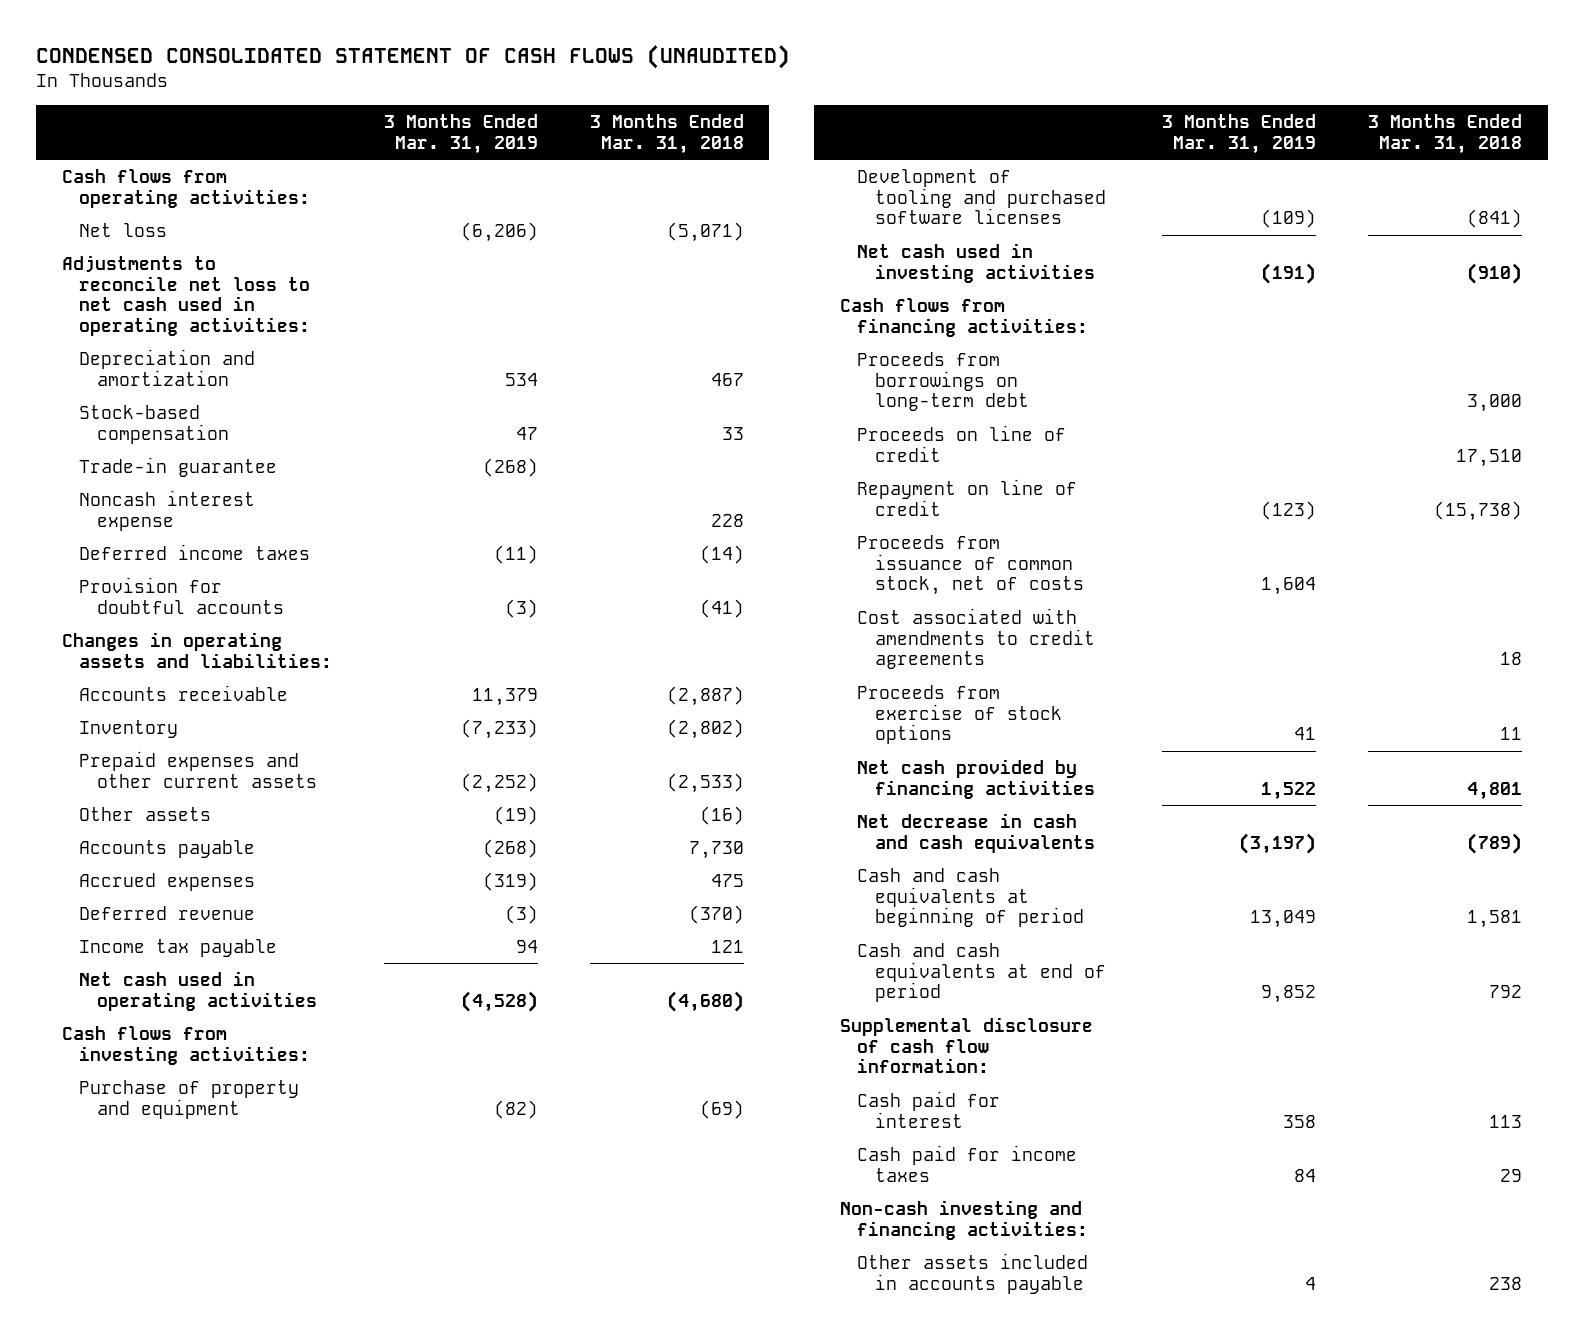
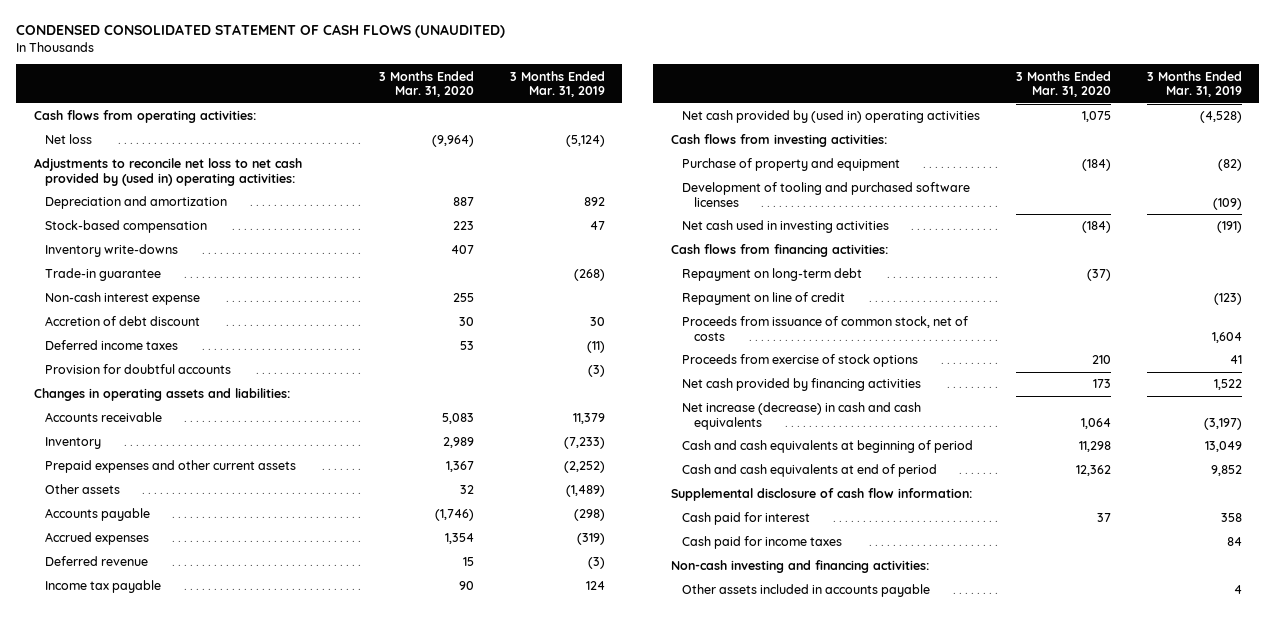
- | 3 Months Ended Mar. 31, 2019 | 3 Months Ended Mar. 31, 2018
+ | 3 Months Ended Mar. 31, 2020 | 3 Months Ended Mar. 31, 2019
- Net loss | (6,206) | (5,071)
- Adjustments to reconcile net loss to net cash used in operating activities:
- Depreciation and amortization | 534 | 467
+ Net loss | (9,964) | (5,124)
+ Adjustments to reconcile net loss to net cash provided by (used in) operating activities:
+ Depreciation and amortization | 887 | 892
+ Inventory write-downs | 407 |
- Noncash interest expense | | 228
+ Non-cash interest expense | 255 |
+ Accretion of debt discount | 30 | 30
- Other assets | (19) | (16)
- Accounts payable | (268) | 7,730
+ Other assets | 32 | (1,489)
+ Accounts payable | (1,746) | (298)
- Income tax payable | 94 | 121
- Net cash used in operating activities | (4,528) | (4,680)
+ Income tax payable | 90 | 124
+ Net cash provided by (used in) operating activities | 1,075 | (4,528)
- Proceeds from borrowings on long-term debt | | 3,000
- Proceeds on line of credit | | 17,510
+ Repayment on long-term debt | (37) |
- Cost associated with amendments to credit agreements | | 18
- Net decrease in cash and cash equivalents | (3,197) | (789)
+ Net increase (decrease) in cash and cash equivalents | 1,064 | (3,197)

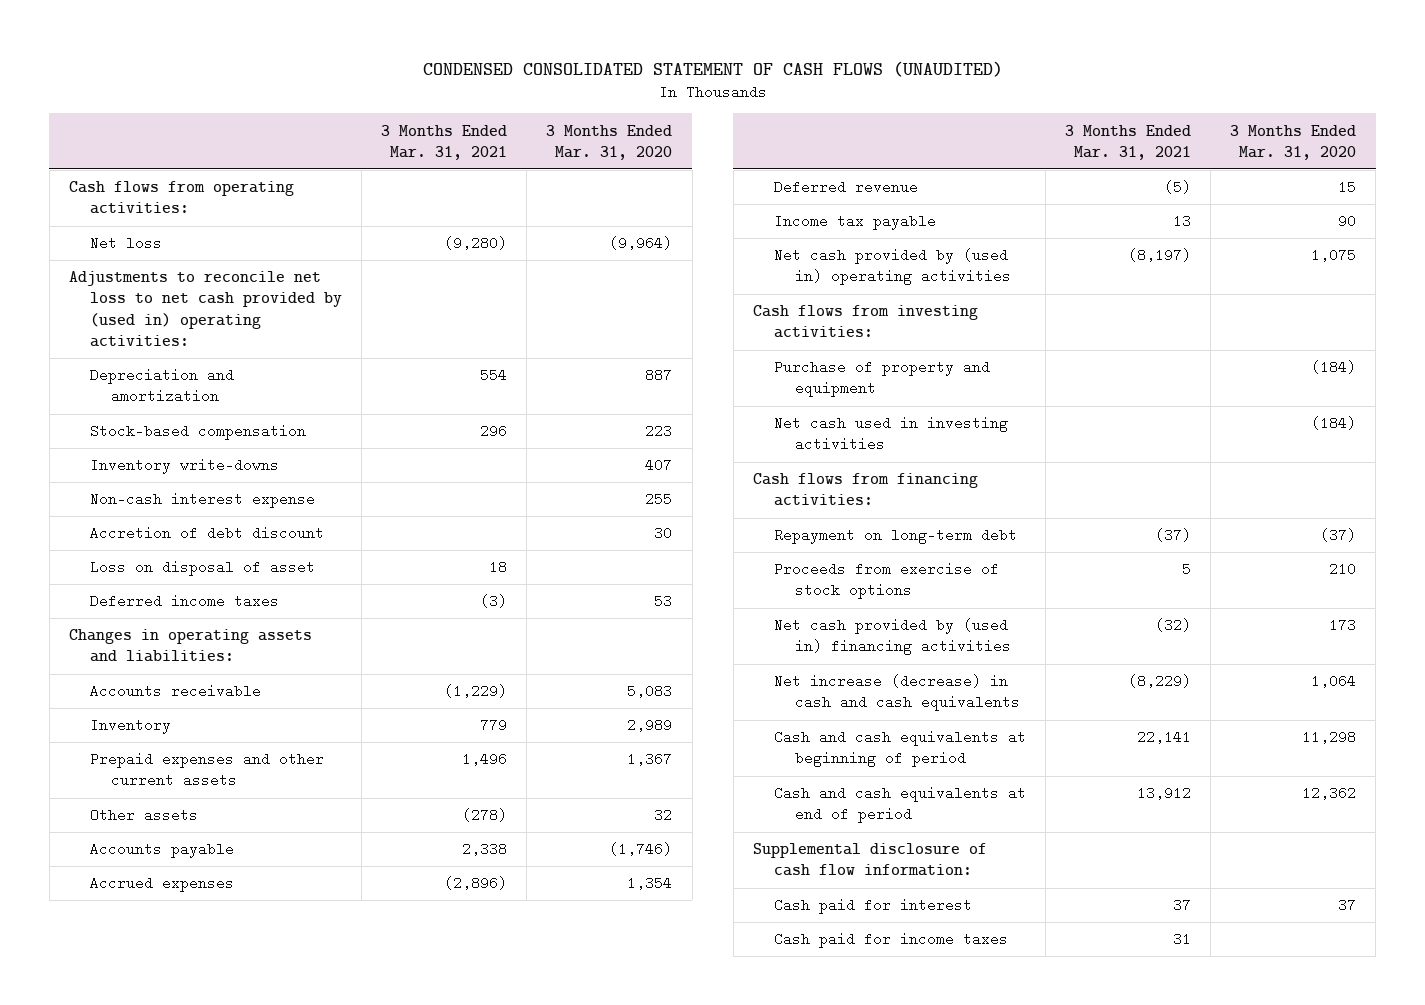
- | 3 Months Ended Mar. 31, 2020 | 3 Months Ended Mar. 31, 2019
+ | 3 Months Ended Mar. 31, 2021 | 3 Months Ended Mar. 31, 2020
- Trade-in guarantee | | (268)
+ Loss on disposal of asset | 18 |
- Provision for doubtful accounts | | (3)
- Development of tooling and purchased software licenses | | (109)
- Repayment on line of credit | | (123)
- Proceeds from issuance of common stock, net of costs | | 1,604
- Net cash provided by financing activities | 173 | 1,522
+ Net cash provided by (used in) financing activities | (32) | 173
- Non-cash investing and financing activities:
- Other assets included in accounts payable | | 4

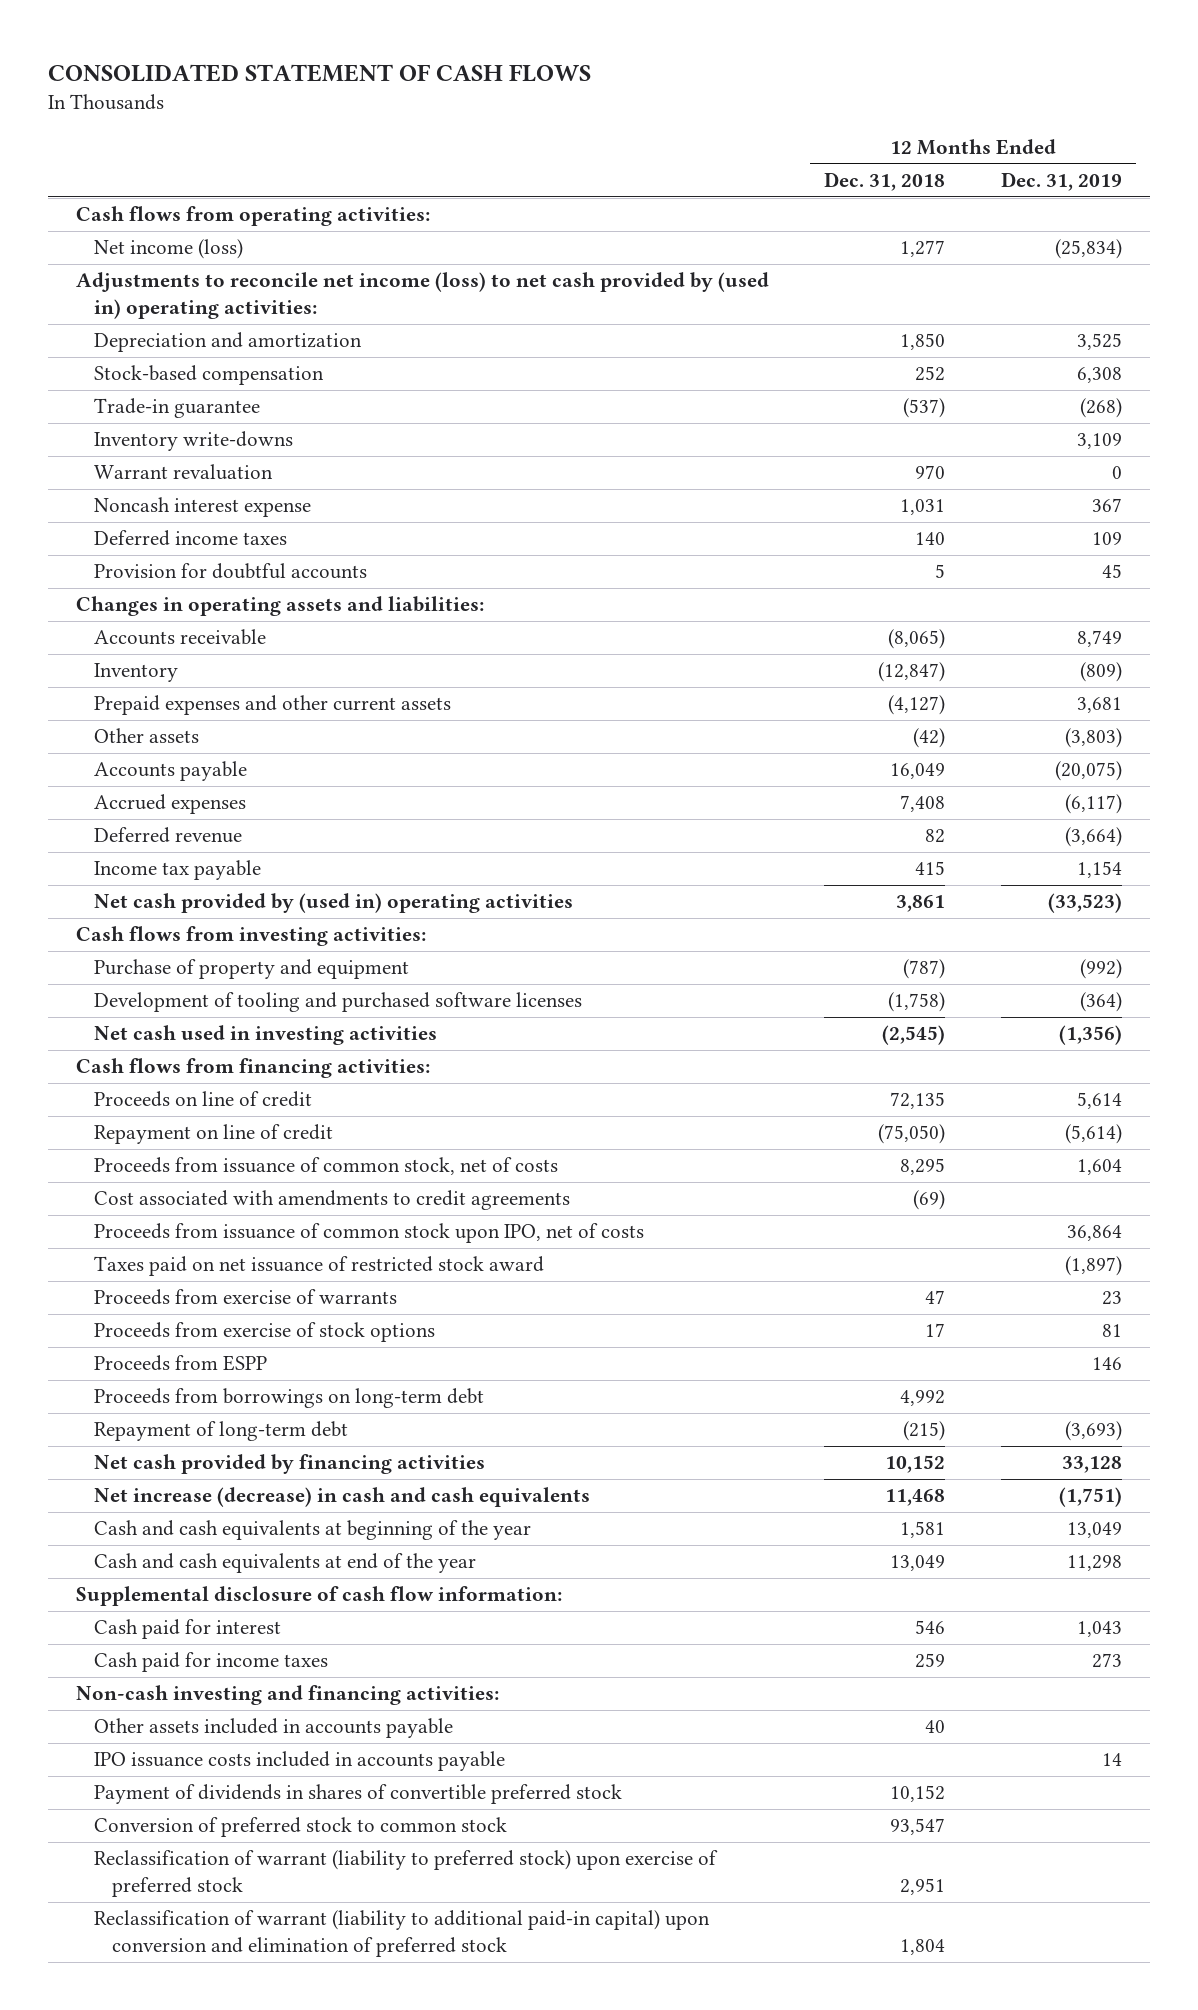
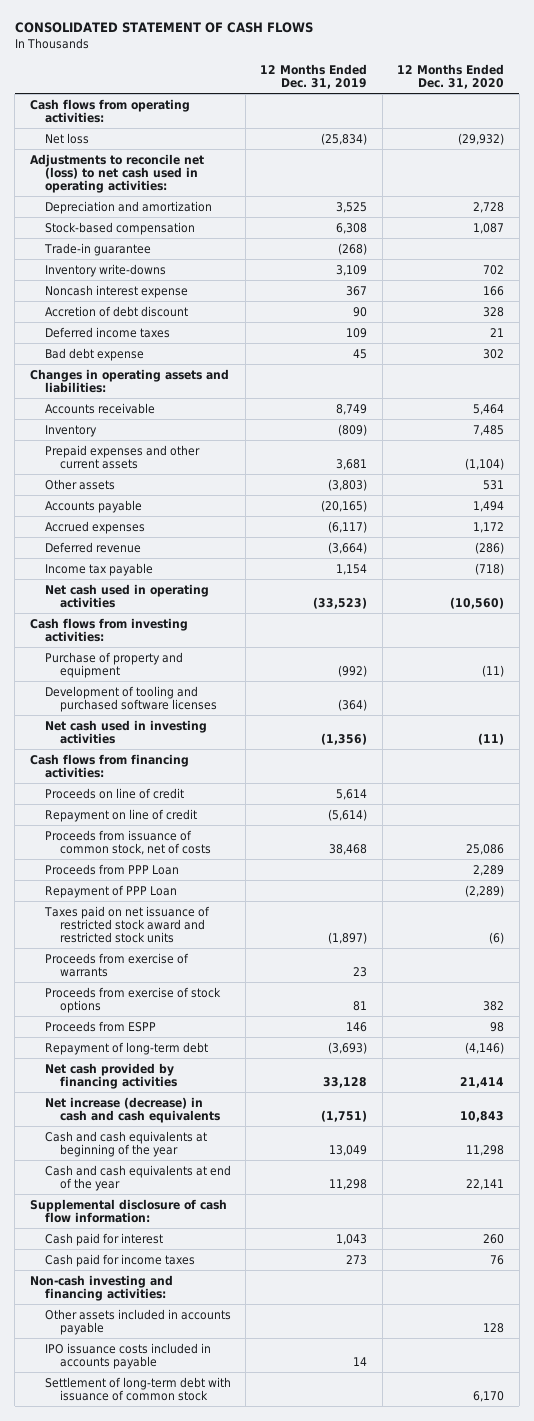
- | 12 Months Ended Dec. 31, 2018 | 12 Months Ended Dec. 31, 2019
+ | 12 Months Ended Dec. 31, 2019 | 12 Months Ended Dec. 31, 2020
- Net income (loss) | 1,277 | (25,834)
- Adjustments to reconcile net income (loss) to net cash provided by (used in) operating activities:
+ Net loss | (25,834) | (29,932)
+ Adjustments to reconcile net (loss) to net cash used in operating activities:
- Warrant revaluation | 970 | 0
+ Accretion of debt discount | 90 | 328
- Provision for doubtful accounts | 5 | 45
+ Bad debt expense | 45 | 302
- Accounts payable | 16,049 | (20,075)
+ Accounts payable | (20,165) | 1,494
- Net cash provided by (used in) operating activities | 3,861 | (33,523)
+ Net cash used in operating activities | (33,523) | (10,560)
- Proceeds from issuance of common stock, net of costs | 8,295 | 1,604
- Cost associated with amendments to credit agreements | (69) |
- Proceeds from issuance of common stock upon IPO, net of costs | | 36,864
- Taxes paid on net issuance of restricted stock award | | (1,897)
+ Proceeds from issuance of common stock, net of costs | 38,468 | 25,086
+ Proceeds from PPP Loan | | 2,289
+ Repayment of PPP Loan | | (2,289)
+ Taxes paid on net issuance of restricted stock award and restricted stock units | (1,897) | (6)
- Proceeds from borrowings on long-term debt | 4,992 |
- Payment of dividends in shares of convertible preferred stock | 10,152 |
- Conversion of preferred stock to common stock | 93,547 |
- Reclassification of warrant (liability to preferred stock) upon exercise of preferred stock | 2,951 |
- Reclassification of warrant (liability to additional paid-in capital) upon conversion and elimination of preferred stock | 1,804 |
+ Settlement of long-term debt with issuance of common stock | | 6,170

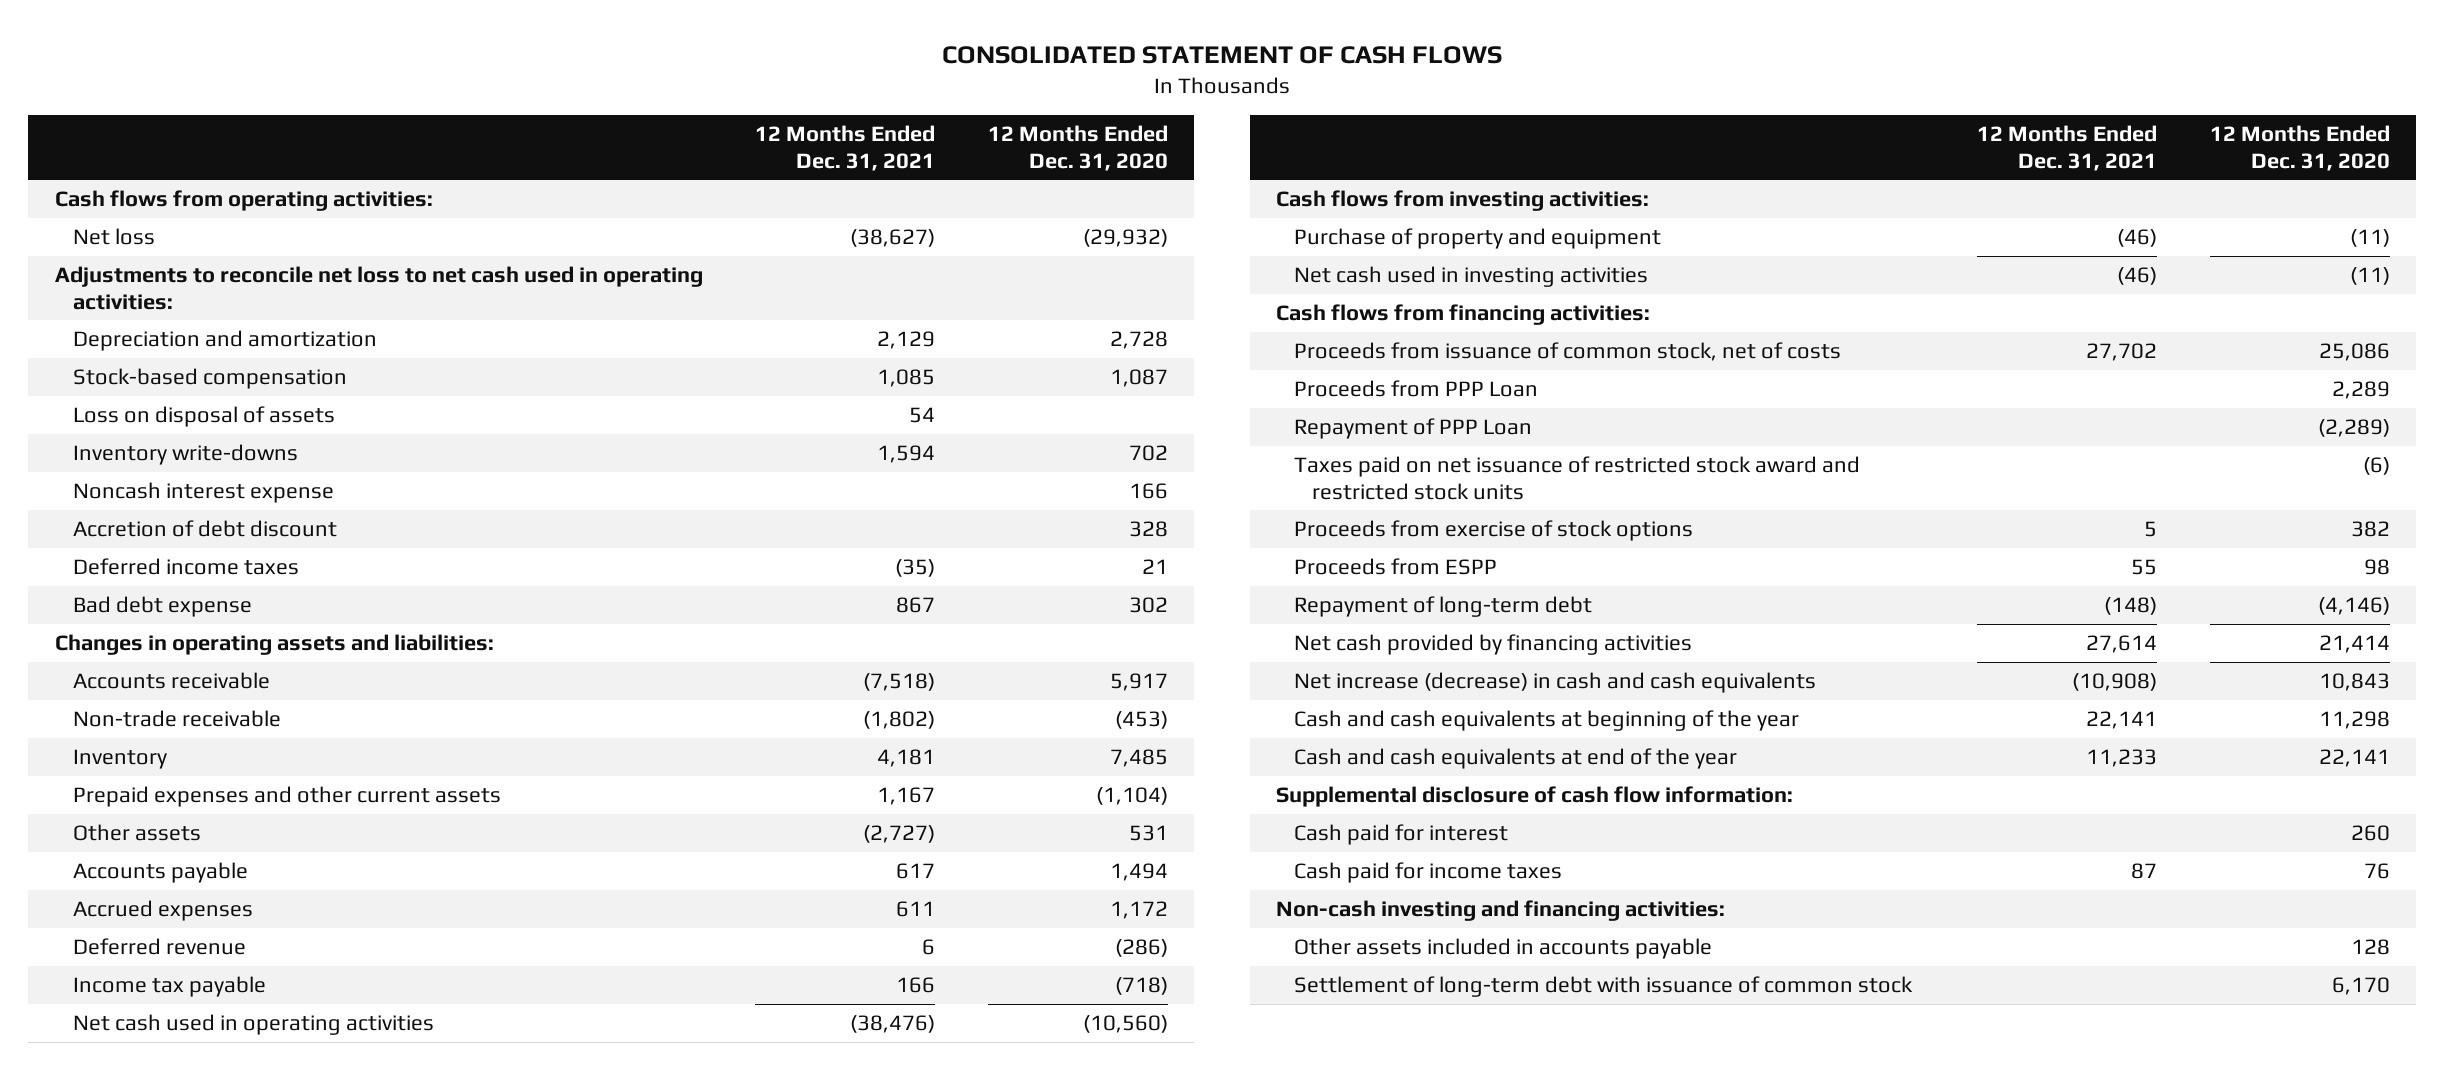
- | 12 Months Ended Dec. 31, 2019 | 12 Months Ended Dec. 31, 2020
+ | 12 Months Ended Dec. 31, 2021 | 12 Months Ended Dec. 31, 2020
- Adjustments to reconcile net (loss) to net cash used in operating activities:
+ Adjustments to reconcile net loss to net cash used in operating activities:
- Trade-in guarantee | (268) |
+ Loss on disposal of assets | 54 |
- Accounts receivable | 8,749 | 5,464
+ Accounts receivable | (7,518) | 5,917
+ Non-trade receivable | (1,802) | (453)
- Development of tooling and purchased software licenses | (364) |
- Proceeds on line of credit | 5,614 |
- Repayment on line of credit | (5,614) |
- Proceeds from exercise of warrants | 23 |
- IPO issuance costs included in accounts payable | 14 |

